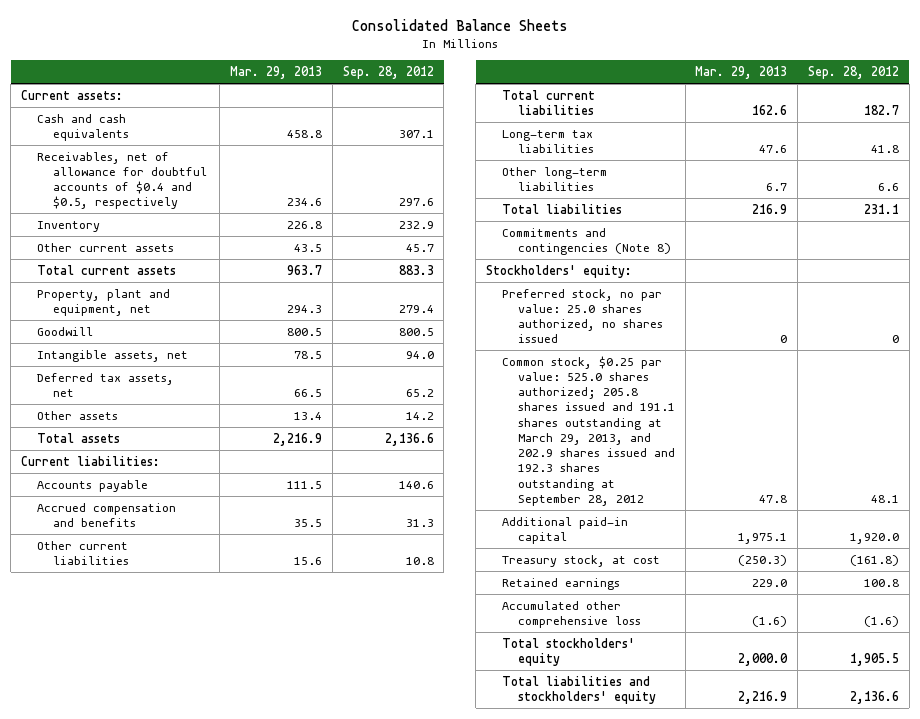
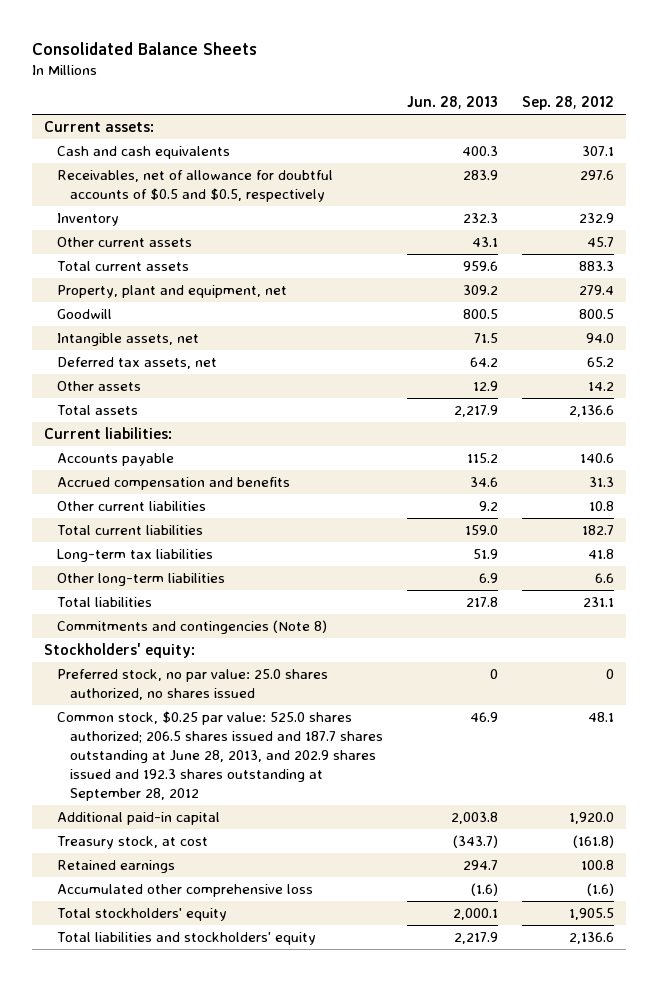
- | Mar. 29, 2013 | Sep. 28, 2012
+ | Jun. 28, 2013 | Sep. 28, 2012
- Receivables, net of allowance for doubtful accounts of $0.4 and $0.5, respectively | 234.6 | 297.6
+ Receivables, net of allowance for doubtful accounts of $0.5 and $0.5, respectively | 283.9 | 297.6
- Common stock, $0.25 par value: 525.0 shares authorized; 205.8 shares issued and 191.1 shares outstanding at March 29, 2013, and 202.9 shares issued and 192.3 shares outstanding at September 28, 2012 | 47.8 | 48.1
+ Common stock, $0.25 par value: 525.0 shares authorized; 206.5 shares issued and 187.7 shares outstanding at June 28, 2013, and 202.9 shares issued and 192.3 shares outstanding at September 28, 2012 | 46.9 | 48.1

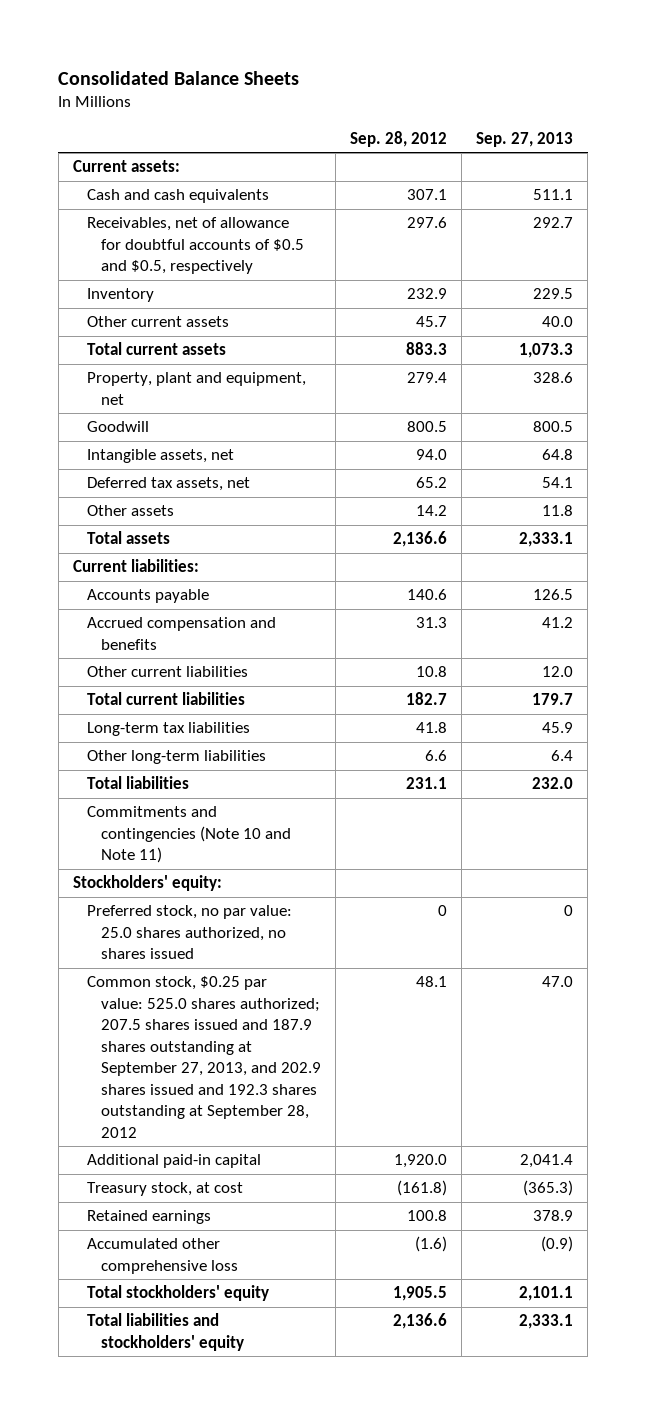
- | Jun. 28, 2013 | Sep. 28, 2012
+ | Sep. 28, 2012 | Sep. 27, 2013
- Commitments and contingencies (Note 8)
+ Commitments and contingencies (Note 10 and Note 11)
- Common stock, $0.25 par value: 525.0 shares authorized; 206.5 shares issued and 187.7 shares outstanding at June 28, 2013, and 202.9 shares issued and 192.3 shares outstanding at September 28, 2012 | 46.9 | 48.1
+ Common stock, $0.25 par value: 525.0 shares authorized; 207.5 shares issued and 187.9 shares outstanding at September 27, 2013, and 202.9 shares issued and 192.3 shares outstanding at September 28, 2012 | 48.1 | 47.0

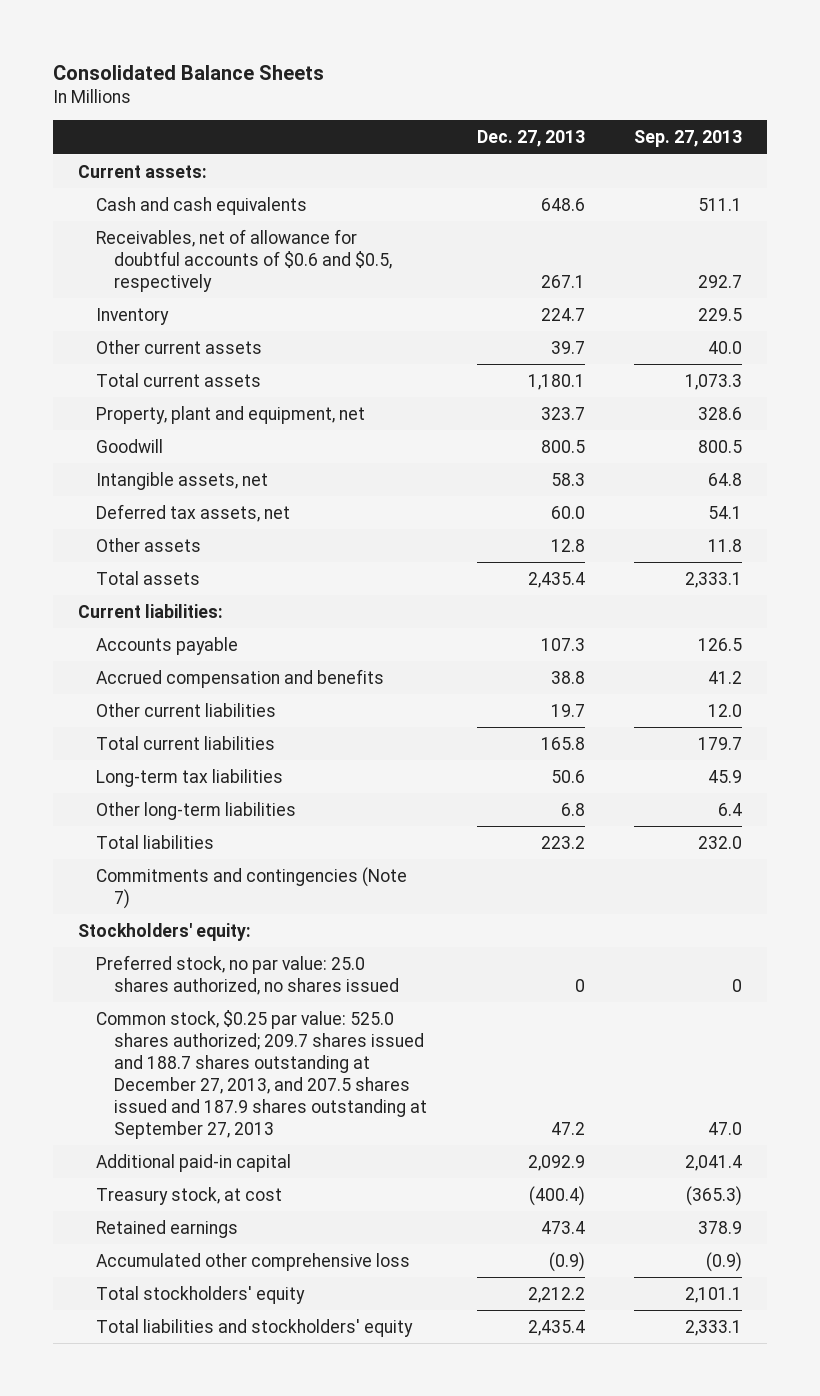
- | Sep. 28, 2012 | Sep. 27, 2013
+ | Dec. 27, 2013 | Sep. 27, 2013
- Receivables, net of allowance for doubtful accounts of $0.5 and $0.5, respectively | 297.6 | 292.7
+ Receivables, net of allowance for doubtful accounts of $0.6 and $0.5, respectively | 267.1 | 292.7
- Commitments and contingencies (Note 10 and Note 11)
+ Commitments and contingencies (Note 7)
- Common stock, $0.25 par value: 525.0 shares authorized; 207.5 shares issued and 187.9 shares outstanding at September 27, 2013, and 202.9 shares issued and 192.3 shares outstanding at September 28, 2012 | 48.1 | 47.0
+ Common stock, $0.25 par value: 525.0 shares authorized; 209.7 shares issued and 188.7 shares outstanding at December 27, 2013, and 207.5 shares issued and 187.9 shares outstanding at September 27, 2013 | 47.2 | 47.0

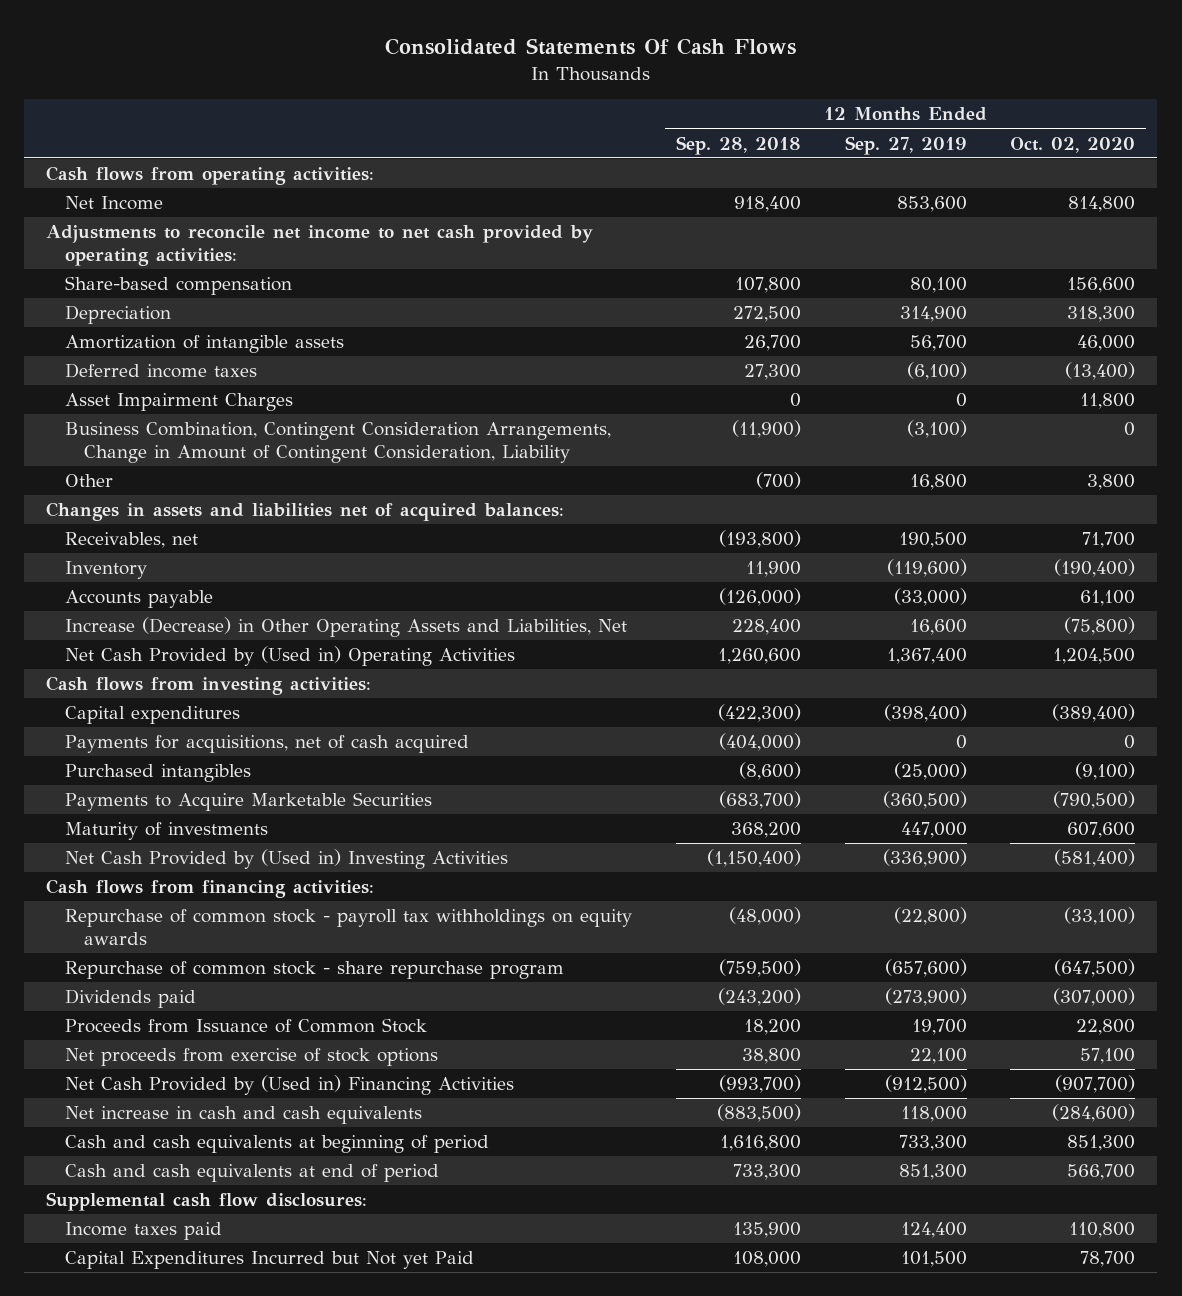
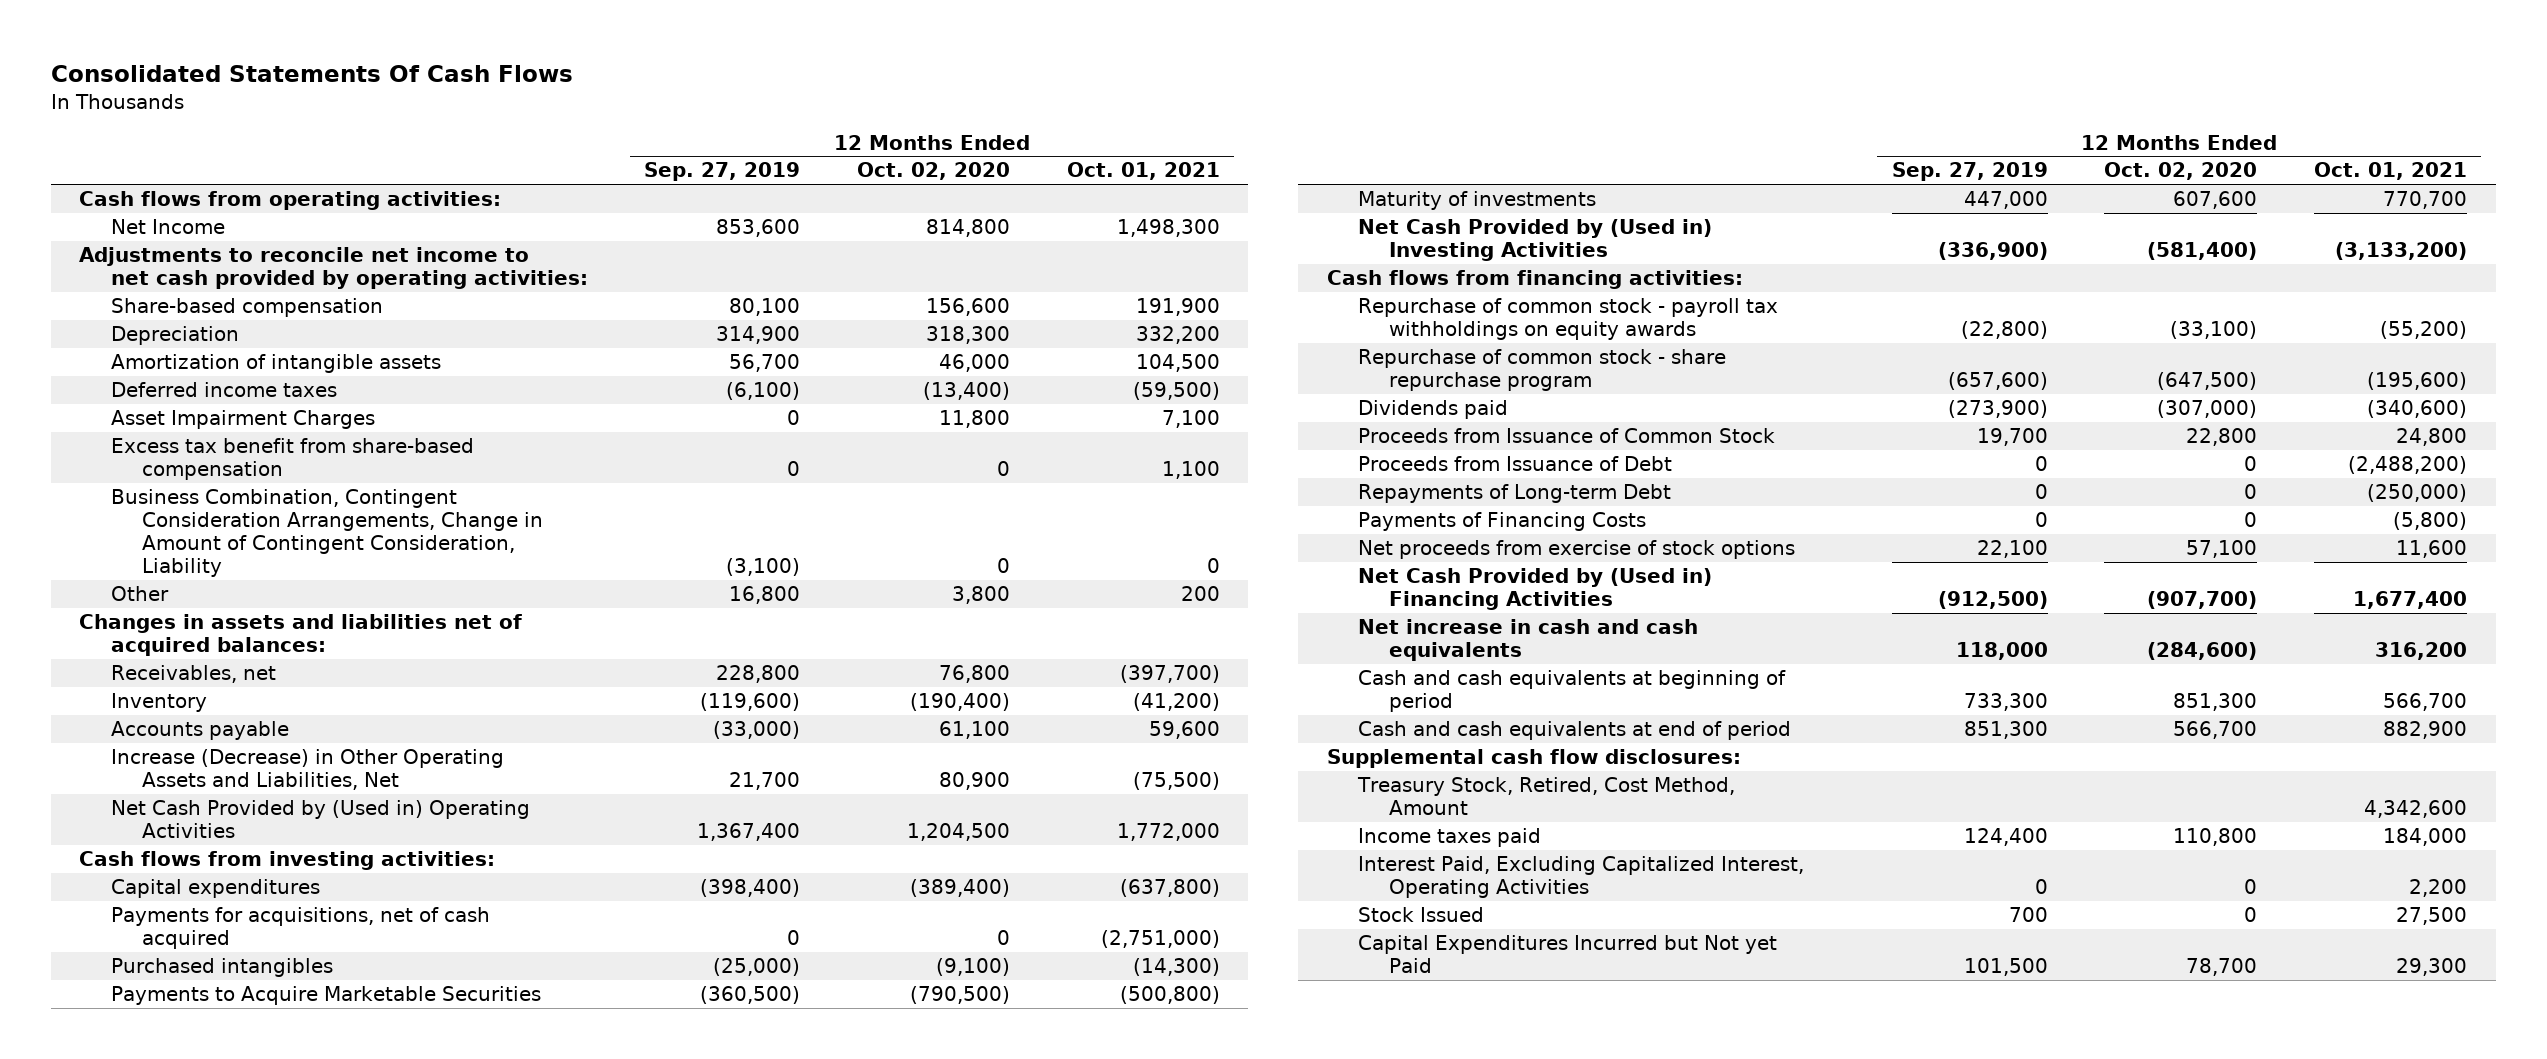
- | 12 Months Ended Sep. 28, 2018 | 12 Months Ended Sep. 27, 2019 | 12 Months Ended Oct. 02, 2020
+ | 12 Months Ended Sep. 27, 2019 | 12 Months Ended Oct. 02, 2020 | 12 Months Ended Oct. 01, 2021
+ Excess tax benefit from share-based compensation | 0 | 0 | 1,100
- Receivables, net | (193,800) | 190,500 | 71,700
+ Receivables, net | 228,800 | 76,800 | (397,700)
- Increase (Decrease) in Other Operating Assets and Liabilities, Net | 228,400 | 16,600 | (75,800)
+ Increase (Decrease) in Other Operating Assets and Liabilities, Net | 21,700 | 80,900 | (75,500)
+ Proceeds from Issuance of Debt | 0 | 0 | (2,488,200)
+ Repayments of Long-term Debt | 0 | 0 | (250,000)
+ Payments of Financing Costs | 0 | 0 | (5,800)
+ Treasury Stock, Retired, Cost Method, Amount | | | 4,342,600
+ Interest Paid, Excluding Capitalized Interest, Operating Activities | 0 | 0 | 2,200
+ Stock Issued | 700 | 0 | 27,500

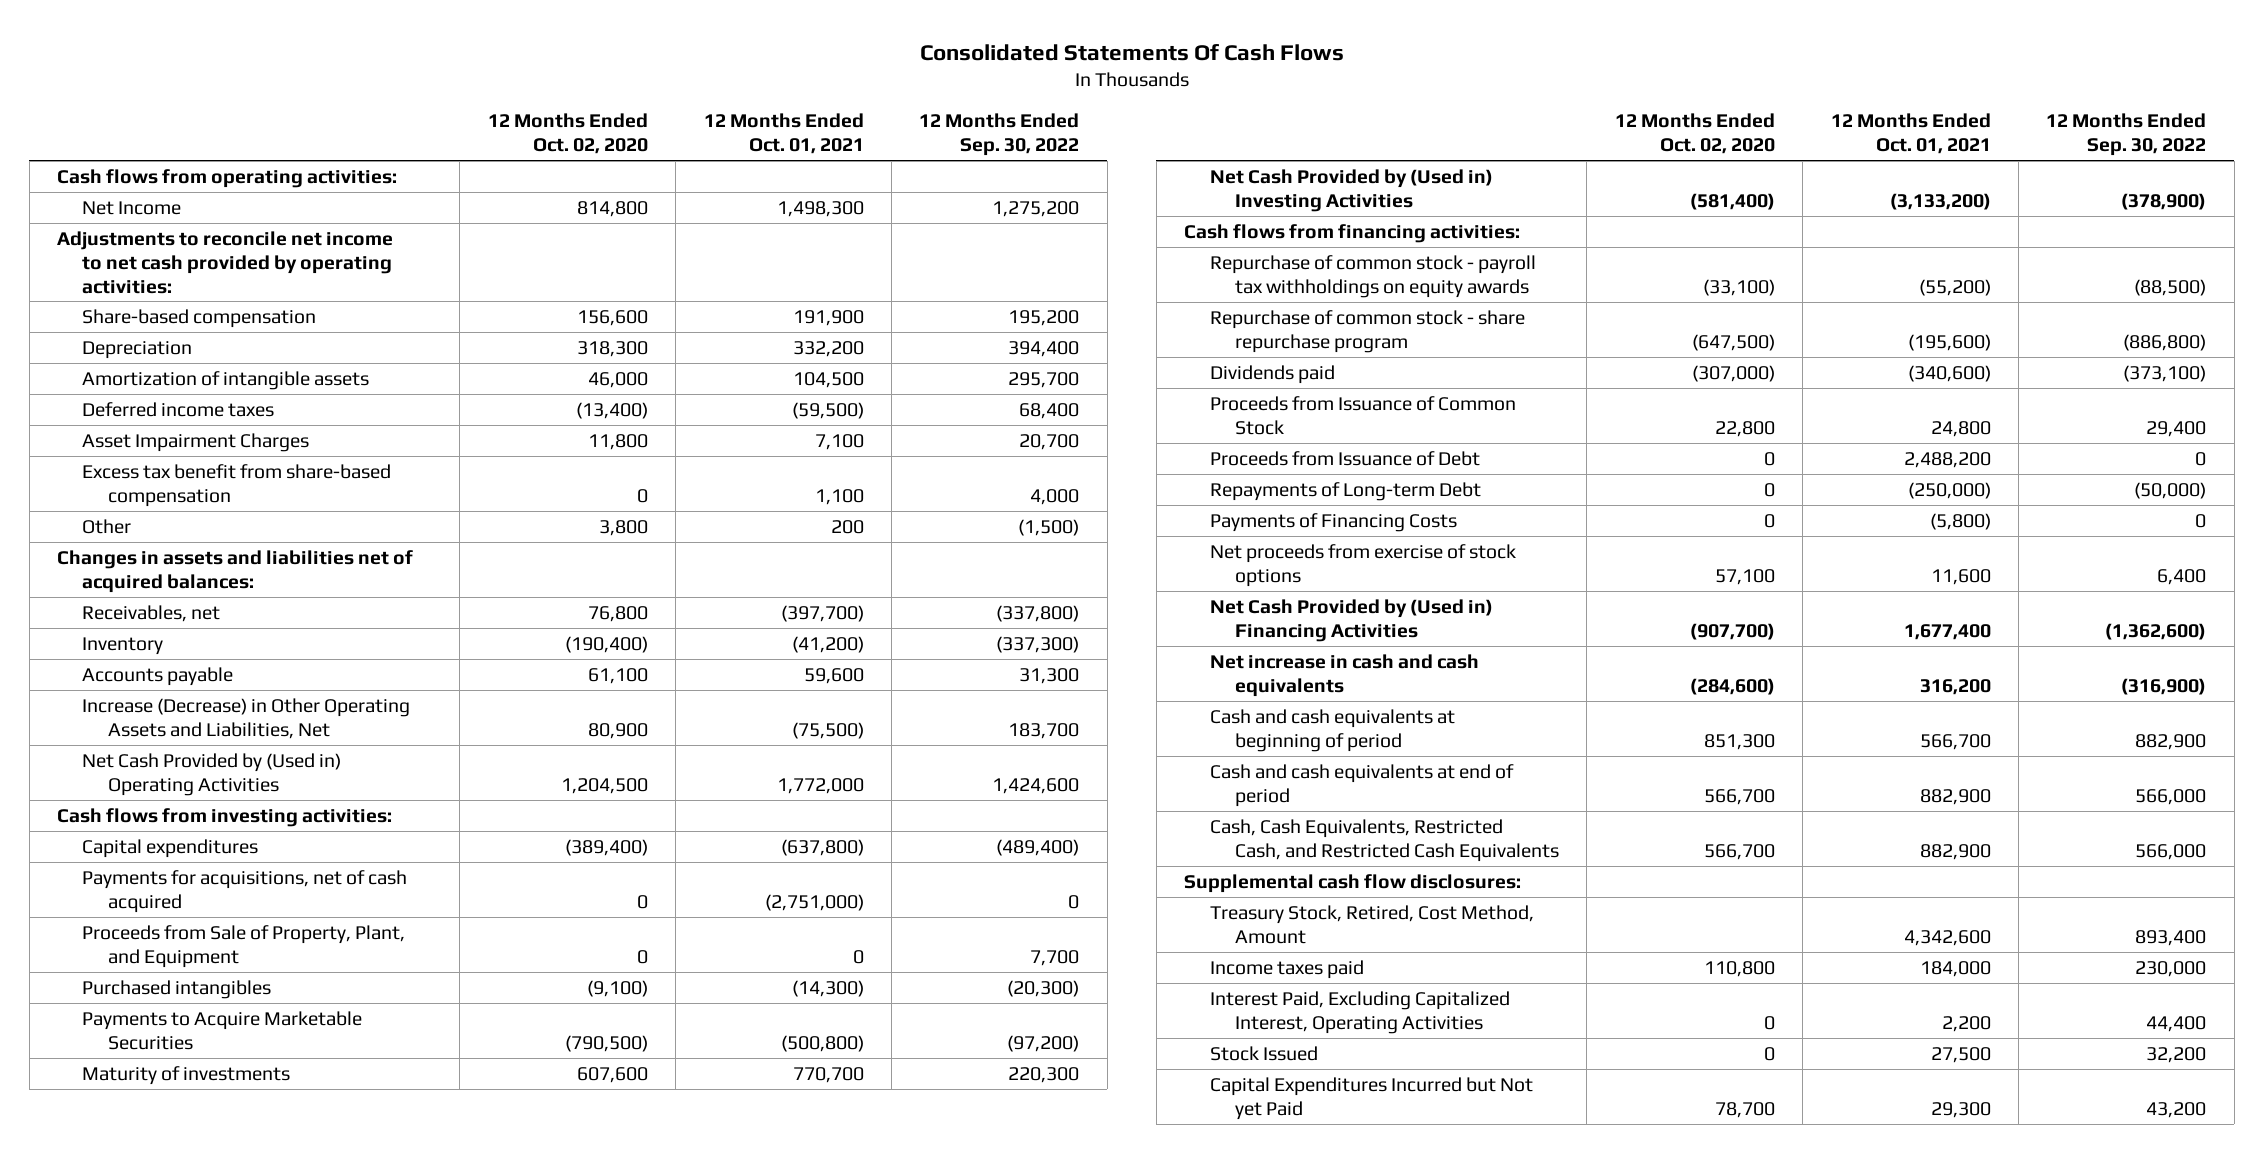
- | 12 Months Ended Sep. 27, 2019 | 12 Months Ended Oct. 02, 2020 | 12 Months Ended Oct. 01, 2021
+ | 12 Months Ended Oct. 02, 2020 | 12 Months Ended Oct. 01, 2021 | 12 Months Ended Sep. 30, 2022
- Business Combination, Contingent Consideration Arrangements, Change in Amount of Contingent Consideration, Liability | (3,100) | 0 | 0
+ Proceeds from Sale of Property, Plant, and Equipment | 0 | 0 | 7,700
- Proceeds from Issuance of Debt | 0 | 0 | (2,488,200)
+ Proceeds from Issuance of Debt | 0 | 2,488,200 | 0
+ Cash, Cash Equivalents, Restricted Cash, and Restricted Cash Equivalents | 566,700 | 882,900 | 566,000

